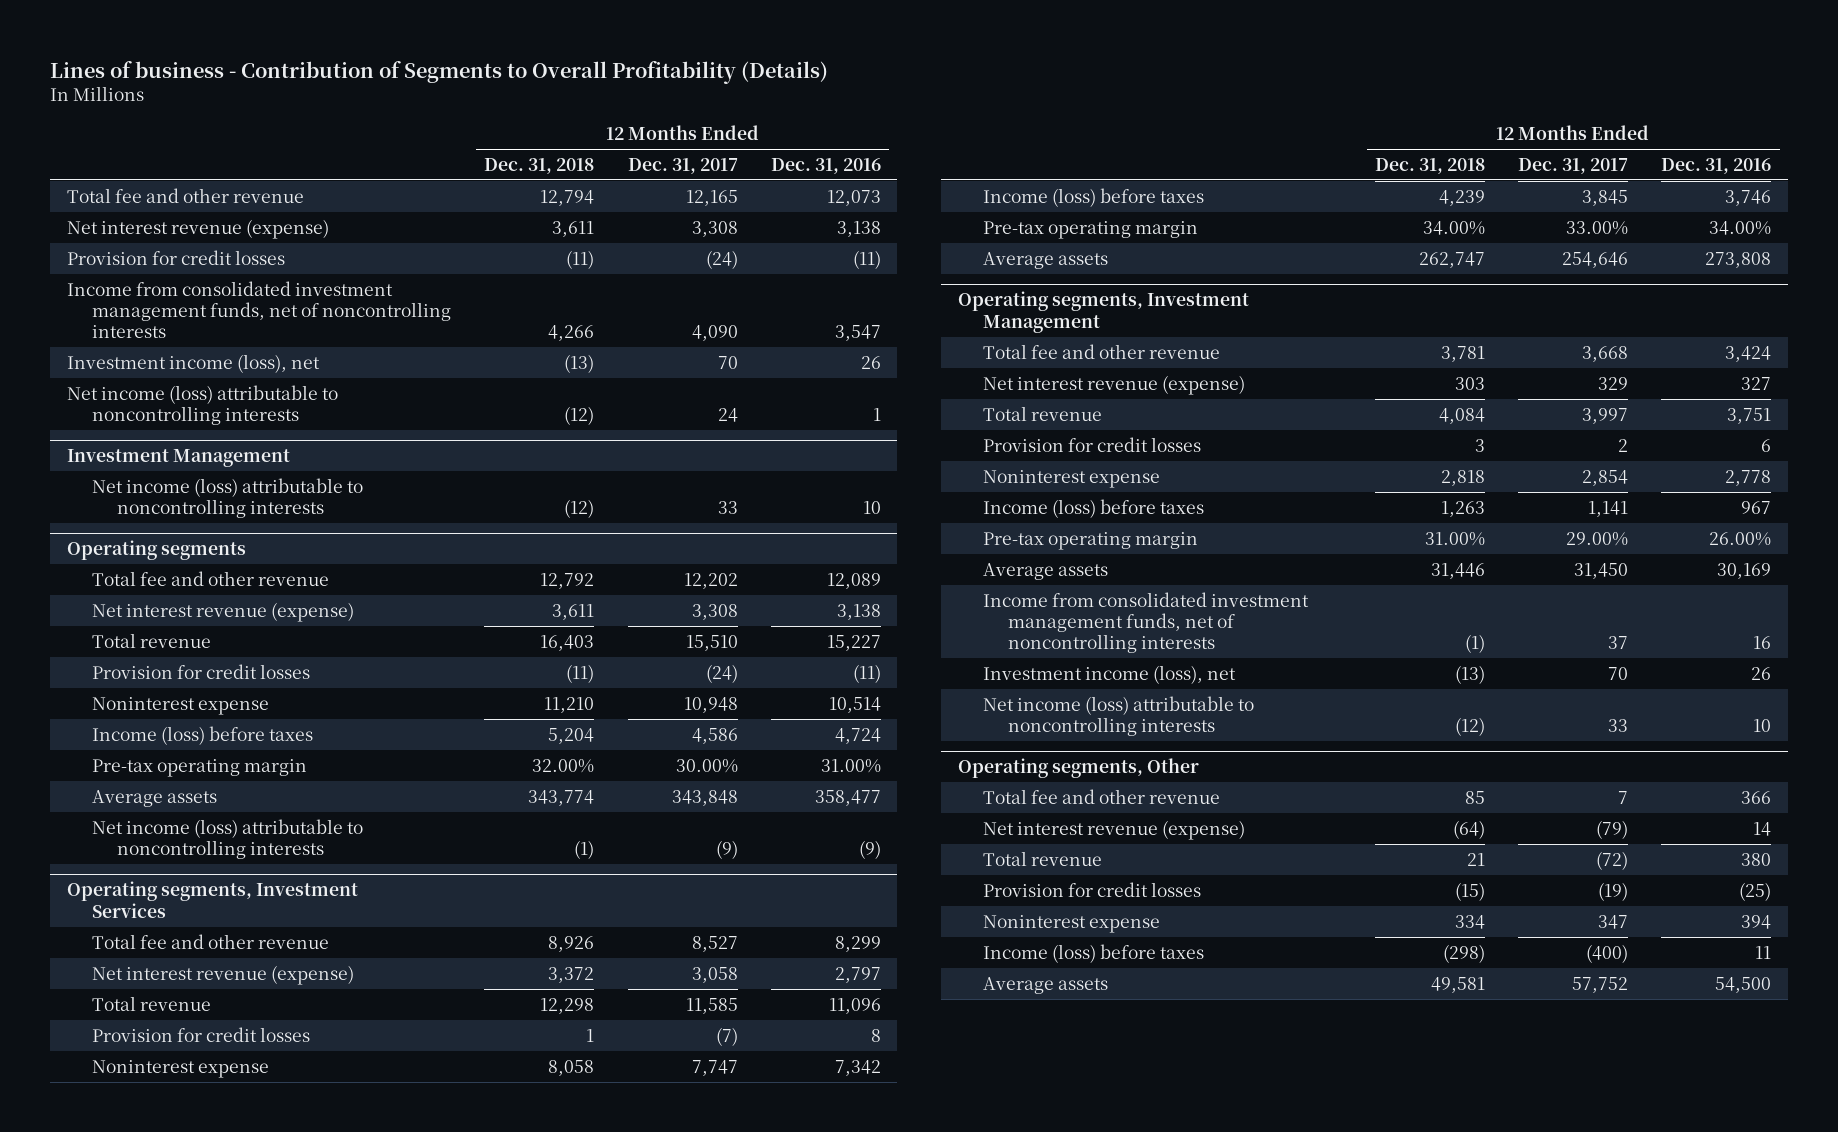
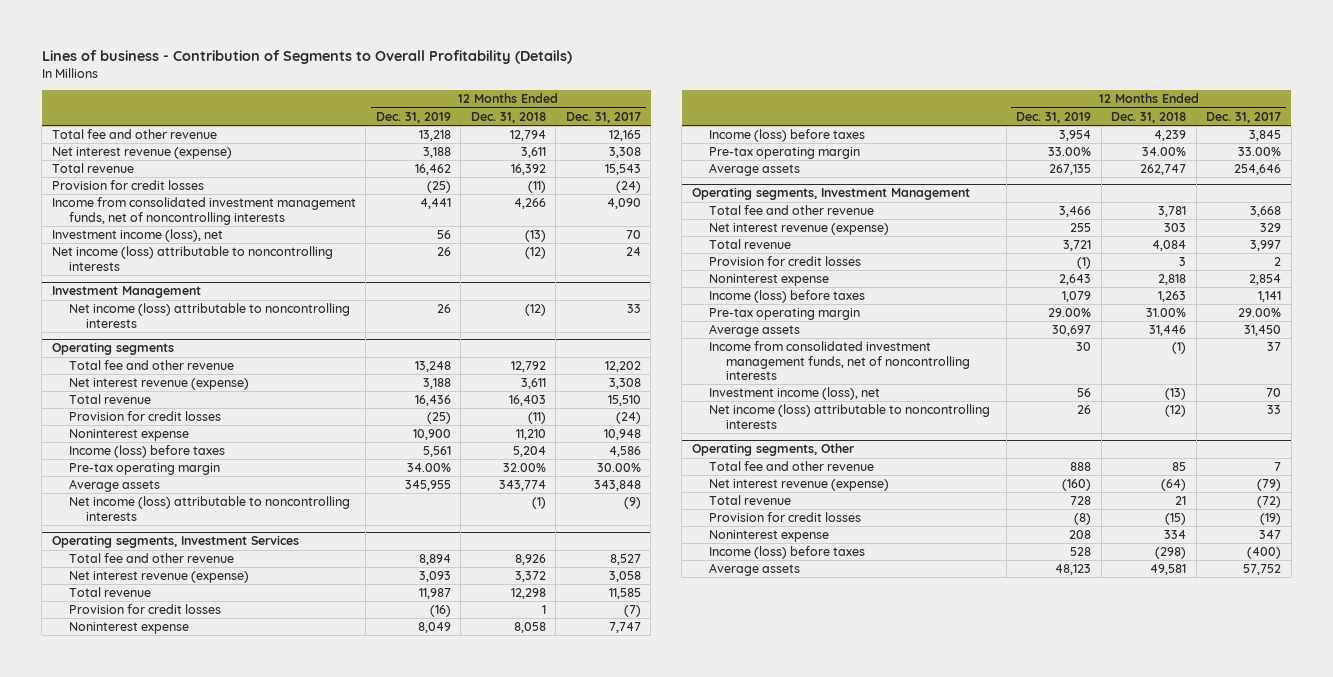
- | 12 Months Ended Dec. 31, 2018 | 12 Months Ended Dec. 31, 2017 | 12 Months Ended Dec. 31, 2016
+ | 12 Months Ended Dec. 31, 2019 | 12 Months Ended Dec. 31, 2018 | 12 Months Ended Dec. 31, 2017
+ Total revenue | 16,462 | 16,392 | 15,543

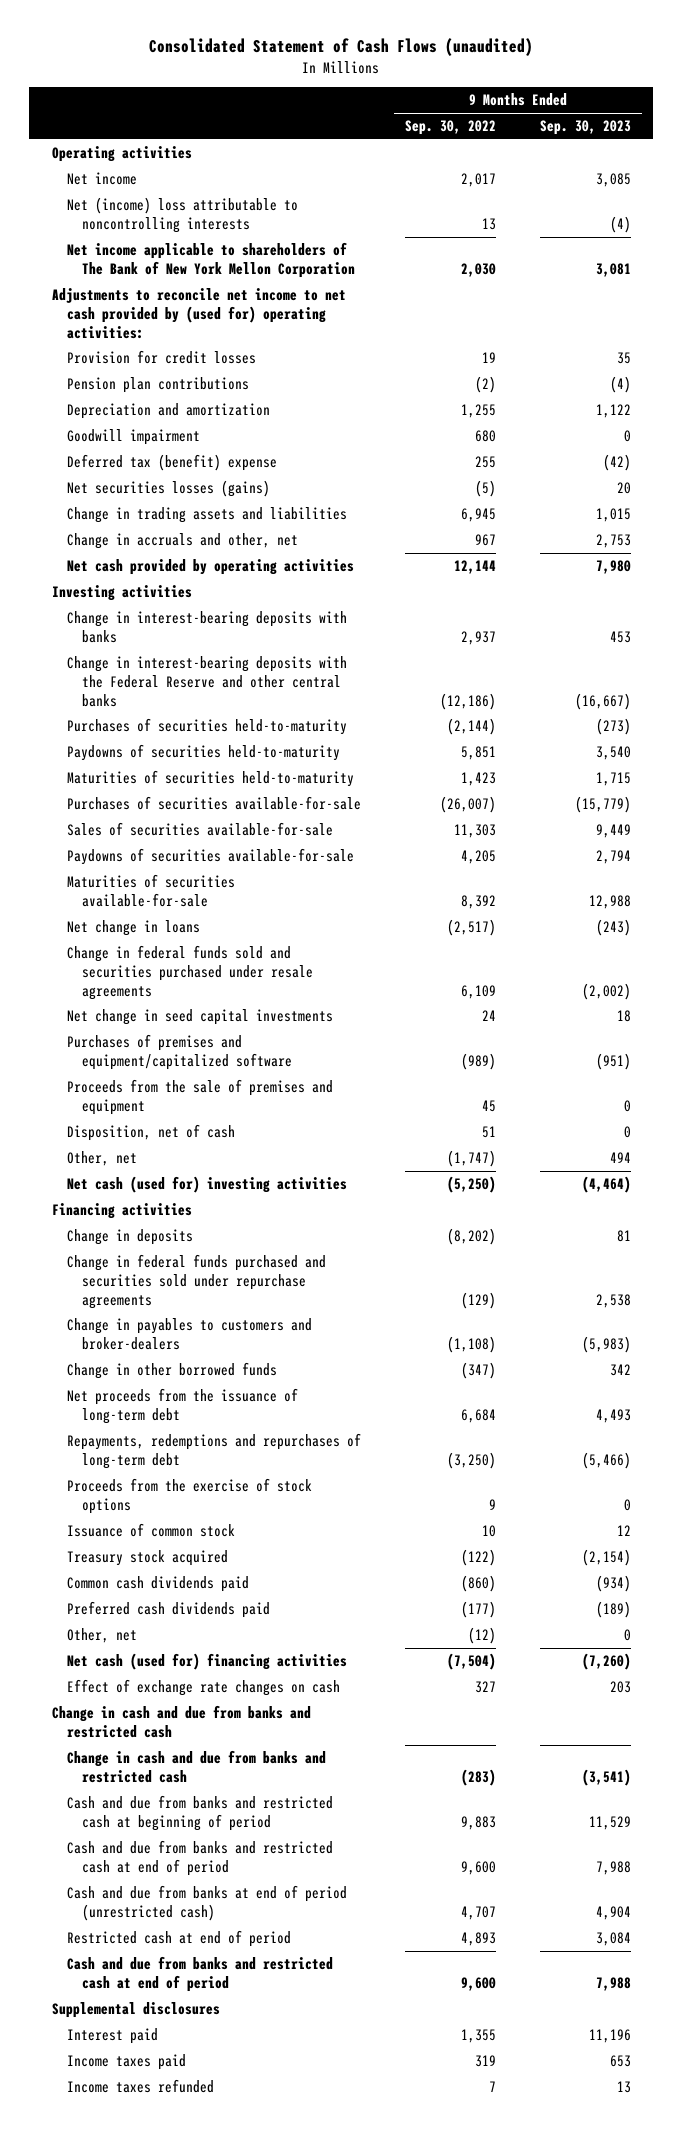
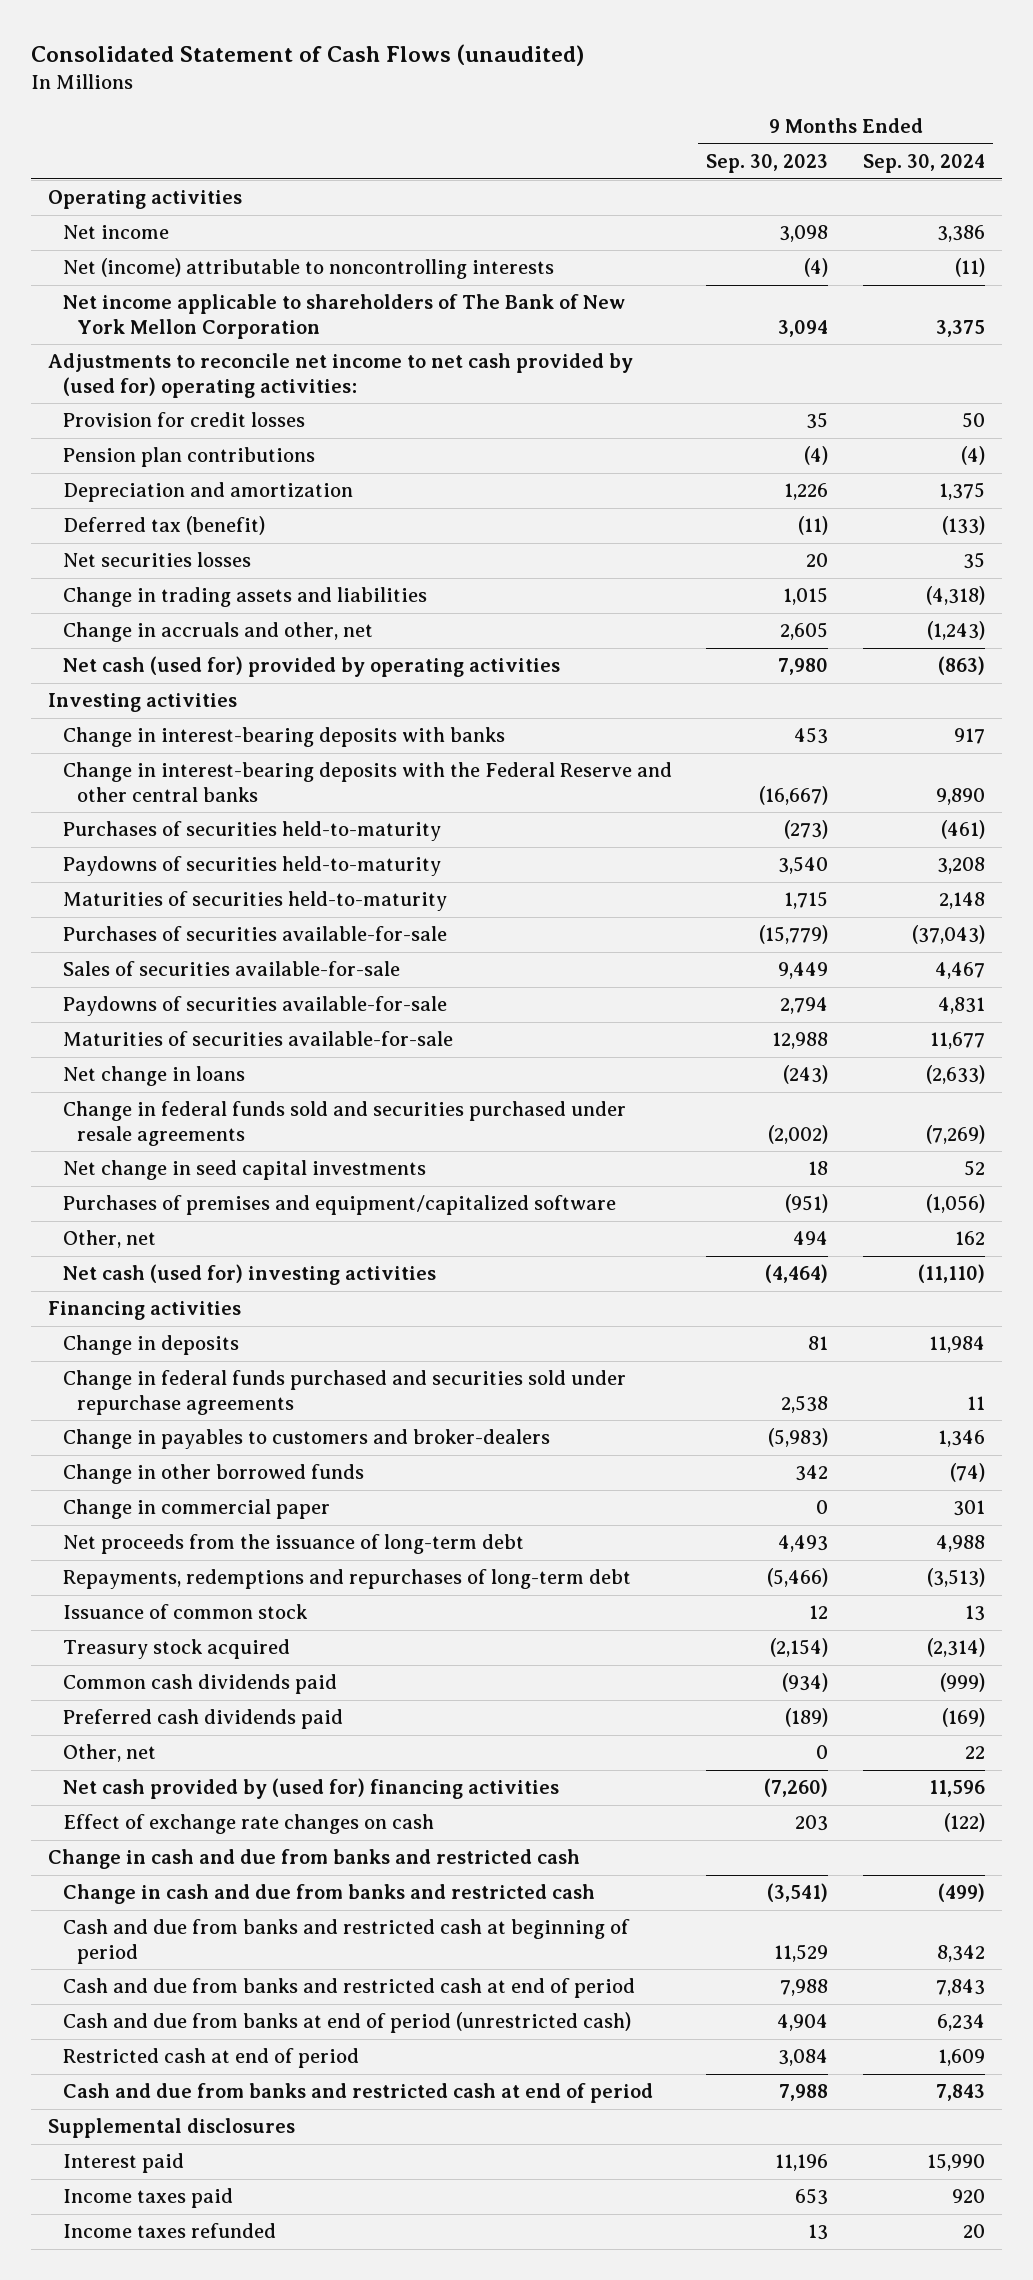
- | 9 Months Ended Sep. 30, 2022 | 9 Months Ended Sep. 30, 2023
+ | 9 Months Ended Sep. 30, 2023 | 9 Months Ended Sep. 30, 2024
- Net income | 2,017 | 3,085
- Net (income) loss attributable to noncontrolling interests | 13 | (4)
- Net income applicable to shareholders of The Bank of New York Mellon Corporation | 2,030 | 3,081
+ Net income | 3,098 | 3,386
+ Net (income) attributable to noncontrolling interests | (4) | (11)
+ Net income applicable to shareholders of The Bank of New York Mellon Corporation | 3,094 | 3,375
- Depreciation and amortization | 1,255 | 1,122
- Goodwill impairment | 680 | 0
- Deferred tax (benefit) expense | 255 | (42)
- Net securities losses (gains) | (5) | 20
+ Depreciation and amortization | 1,226 | 1,375
+ Deferred tax (benefit) | (11) | (133)
+ Net securities losses | 20 | 35
- Change in accruals and other, net | 967 | 2,753
- Net cash provided by operating activities | 12,144 | 7,980
+ Change in accruals and other, net | 2,605 | (1,243)
+ Net cash (used for) provided by operating activities | 7,980 | (863)
- Proceeds from the sale of premises and equipment | 45 | 0
- Disposition, net of cash | 51 | 0
+ Change in commercial paper | 0 | 301
- Proceeds from the exercise of stock options | 9 | 0
- Net cash (used for) financing activities | (7,504) | (7,260)
+ Net cash provided by (used for) financing activities | (7,260) | 11,596

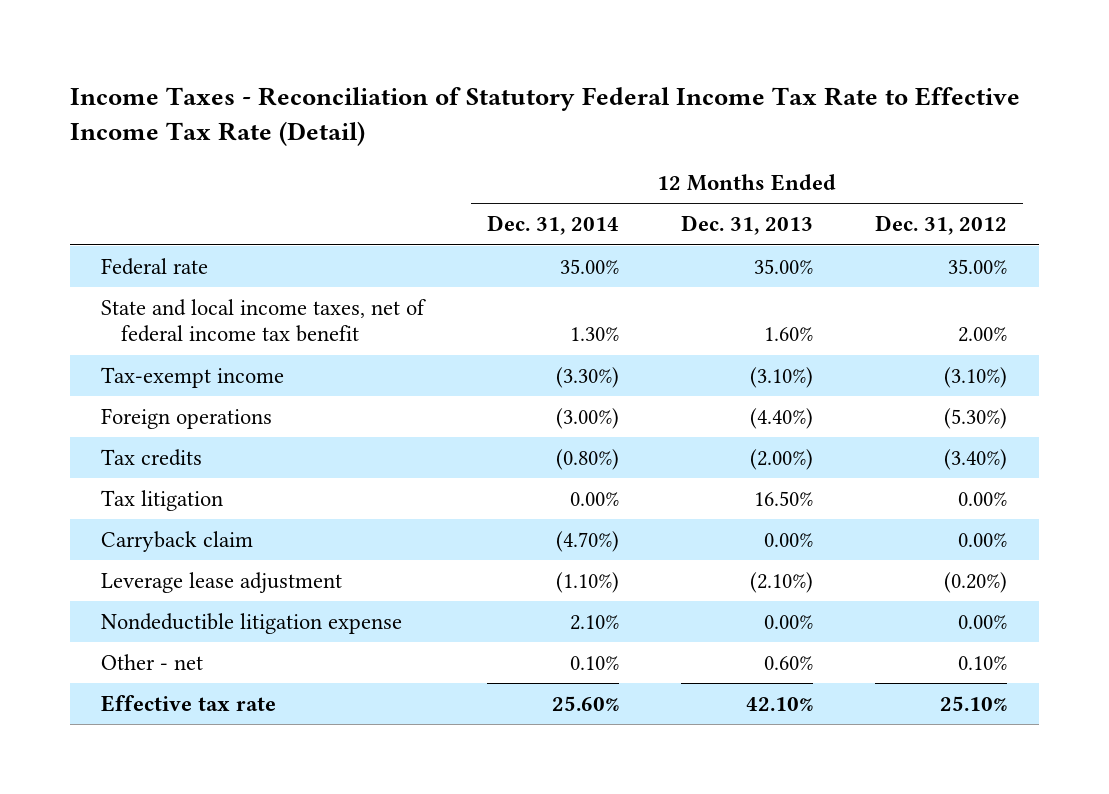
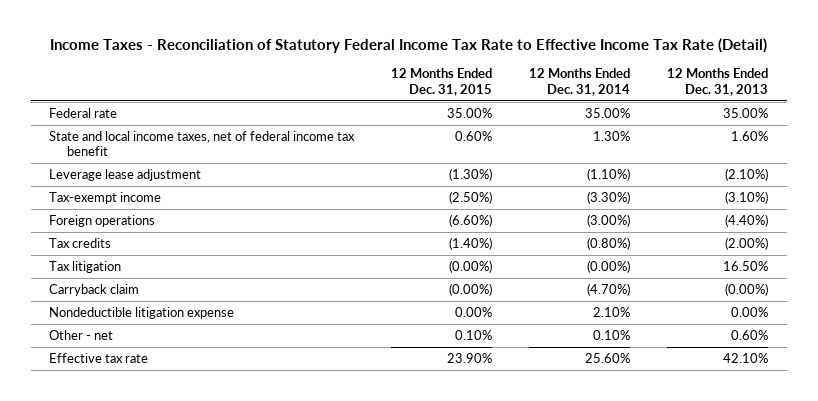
- | 12 Months Ended Dec. 31, 2014 | 12 Months Ended Dec. 31, 2013 | 12 Months Ended Dec. 31, 2012
+ | 12 Months Ended Dec. 31, 2015 | 12 Months Ended Dec. 31, 2014 | 12 Months Ended Dec. 31, 2013
moved up: Leverage lease adjustment | (1.30%) | (1.10%) | (2.10%)
- Tax litigation | 0.00% | 16.50% | 0.00%
- Carryback claim | (4.70%) | 0.00% | 0.00%
+ Tax litigation | (0.00%) | (0.00%) | 16.50%
+ Carryback claim | (0.00%) | (4.70%) | (0.00%)

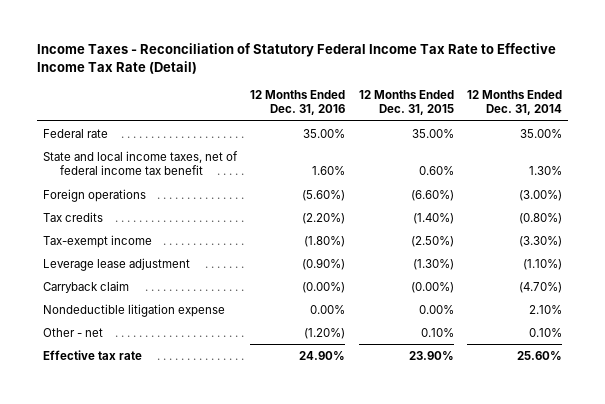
- | 12 Months Ended Dec. 31, 2015 | 12 Months Ended Dec. 31, 2014 | 12 Months Ended Dec. 31, 2013
+ | 12 Months Ended Dec. 31, 2016 | 12 Months Ended Dec. 31, 2015 | 12 Months Ended Dec. 31, 2014
- Tax litigation | (0.00%) | (0.00%) | 16.50%
moved down: Tax-exempt income | (1.80%) | (2.50%) | (3.30%)
moved down: Leverage lease adjustment | (0.90%) | (1.30%) | (1.10%)

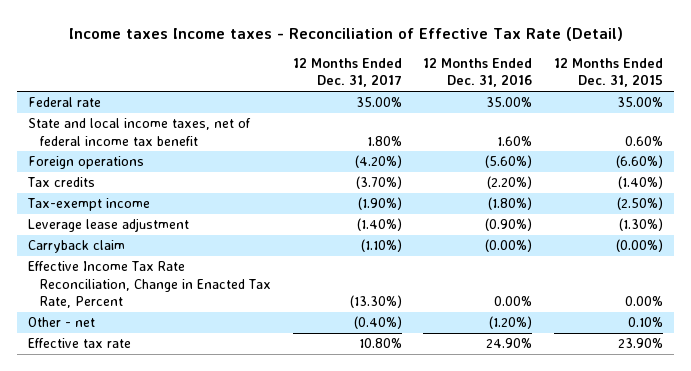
- Income Taxes - Reconciliation of Statutory Federal Income Tax Rate to Effective Income Tax Rate (Detail)
+ Income taxes Income taxes - Reconciliation of Effective Tax Rate (Detail)
- | 12 Months Ended Dec. 31, 2016 | 12 Months Ended Dec. 31, 2015 | 12 Months Ended Dec. 31, 2014
+ | 12 Months Ended Dec. 31, 2017 | 12 Months Ended Dec. 31, 2016 | 12 Months Ended Dec. 31, 2015
- Nondeductible litigation expense | 0.00% | 0.00% | 2.10%
+ Effective Income Tax Rate Reconciliation, Change in Enacted Tax Rate, Percent | (13.30%) | 0.00% | 0.00%

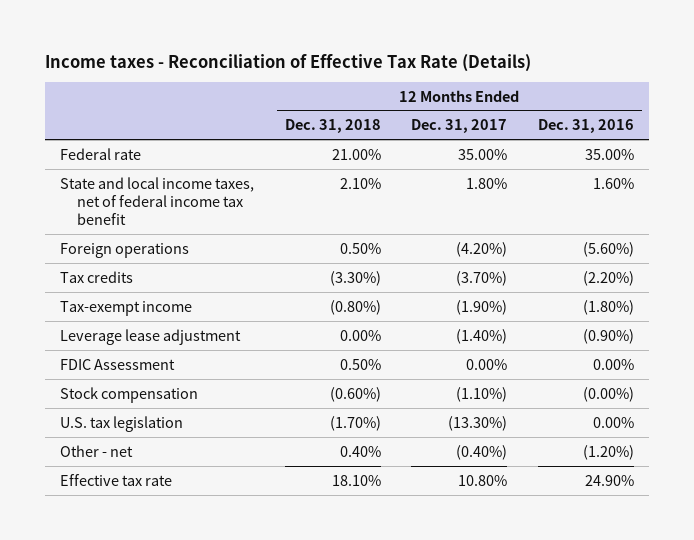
- Income taxes Income taxes - Reconciliation of Effective Tax Rate (Detail)
+ Income taxes - Reconciliation of Effective Tax Rate (Details)
- | 12 Months Ended Dec. 31, 2017 | 12 Months Ended Dec. 31, 2016 | 12 Months Ended Dec. 31, 2015
+ | 12 Months Ended Dec. 31, 2018 | 12 Months Ended Dec. 31, 2017 | 12 Months Ended Dec. 31, 2016
- Carryback claim | (1.10%) | (0.00%) | (0.00%)
- Effective Income Tax Rate Reconciliation, Change in Enacted Tax Rate, Percent | (13.30%) | 0.00% | 0.00%
+ FDIC Assessment | 0.50% | 0.00% | 0.00%
+ Stock compensation | (0.60%) | (1.10%) | (0.00%)
+ U.S. tax legislation | (1.70%) | (13.30%) | 0.00%

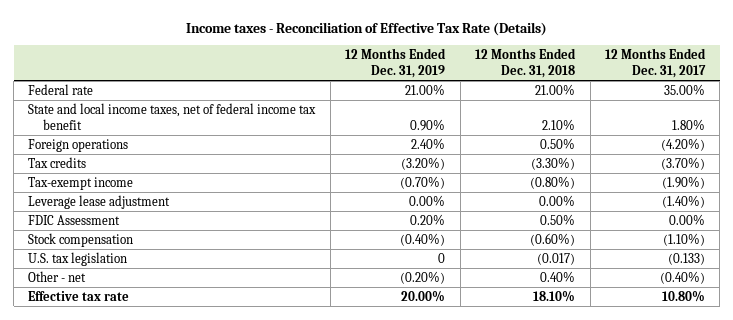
- | 12 Months Ended Dec. 31, 2018 | 12 Months Ended Dec. 31, 2017 | 12 Months Ended Dec. 31, 2016
+ | 12 Months Ended Dec. 31, 2019 | 12 Months Ended Dec. 31, 2018 | 12 Months Ended Dec. 31, 2017
- U.S. tax legislation | (1.70%) | (13.30%) | 0.00%
+ U.S. tax legislation | 0 | (0.017) | (0.133)

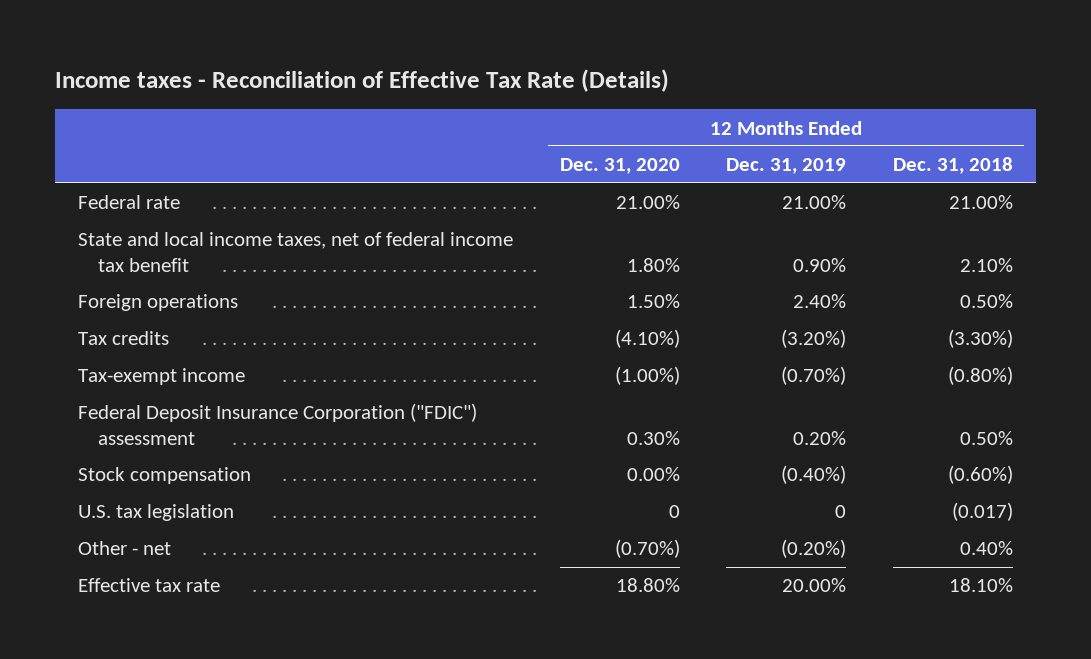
- | 12 Months Ended Dec. 31, 2019 | 12 Months Ended Dec. 31, 2018 | 12 Months Ended Dec. 31, 2017
+ | 12 Months Ended Dec. 31, 2020 | 12 Months Ended Dec. 31, 2019 | 12 Months Ended Dec. 31, 2018
- Leverage lease adjustment | 0.00% | 0.00% | (1.40%)
- FDIC Assessment | 0.20% | 0.50% | 0.00%
+ Federal Deposit Insurance Corporation ("FDIC") assessment | 0.30% | 0.20% | 0.50%

